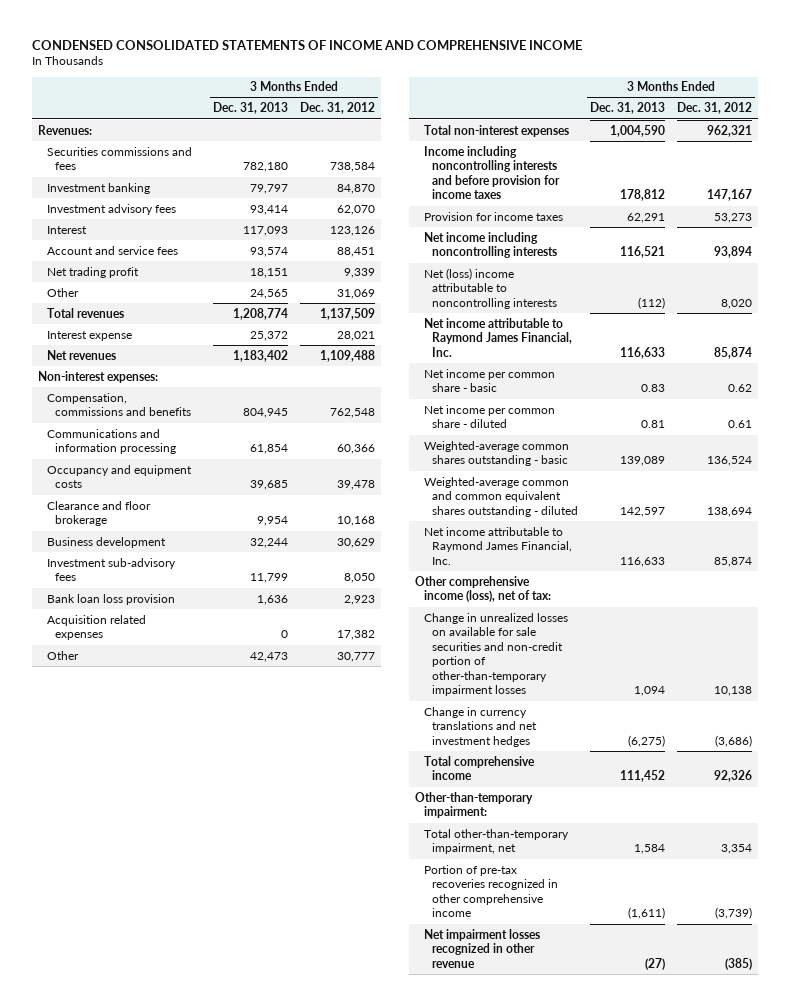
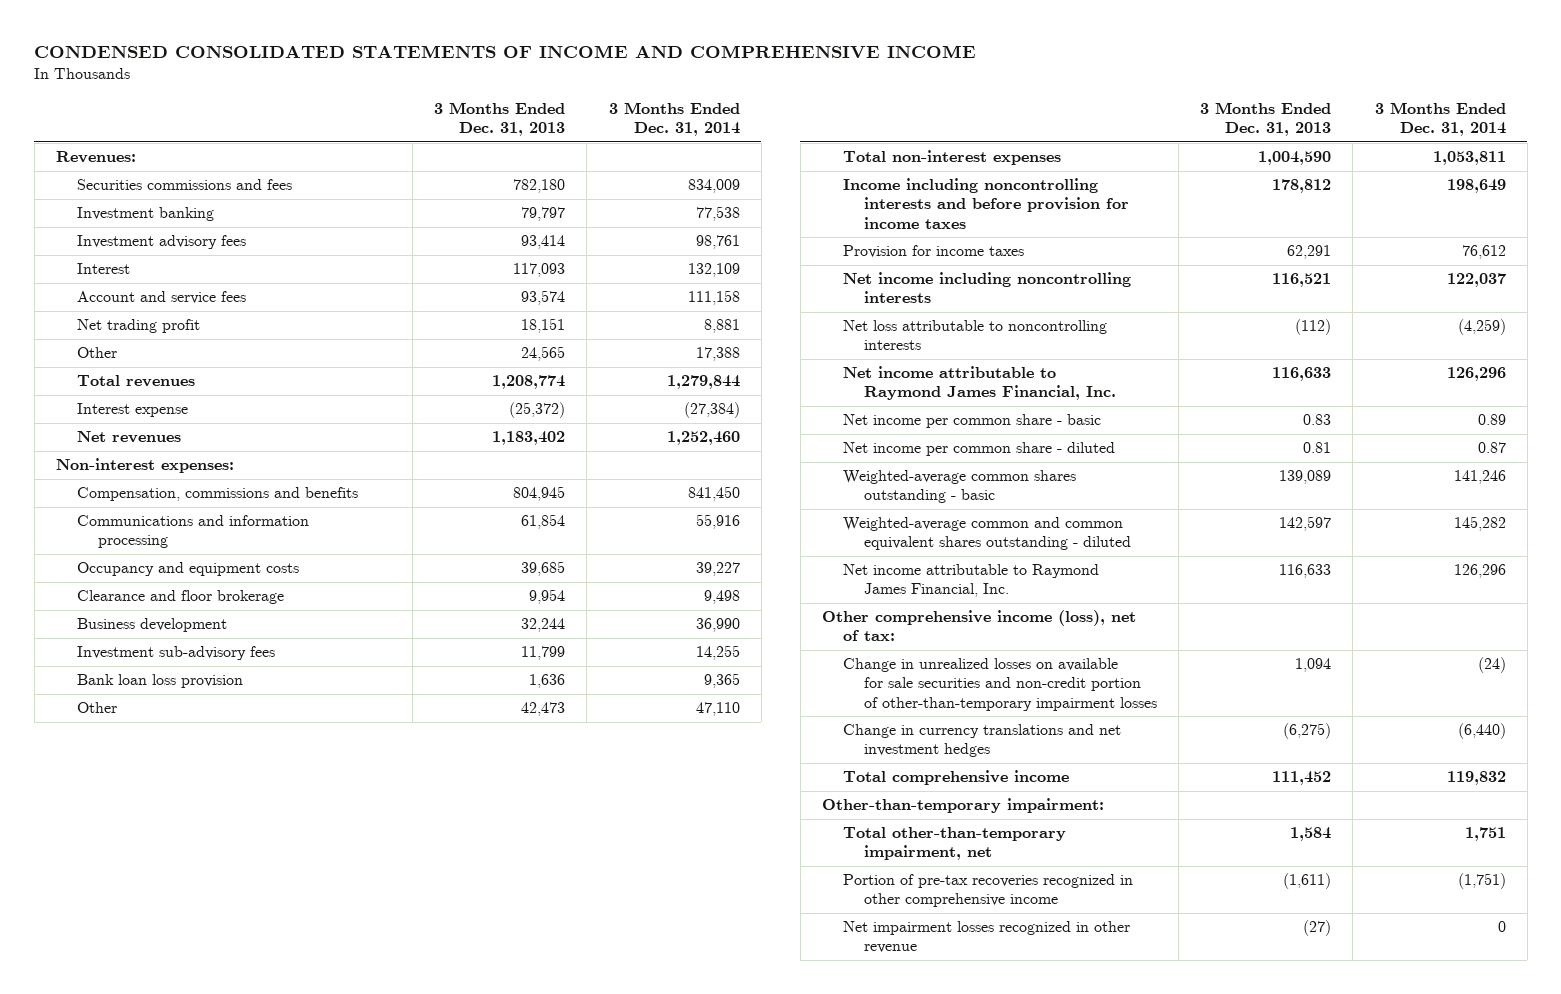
- | 3 Months Ended Dec. 31, 2013 | 3 Months Ended Dec. 31, 2012
+ | 3 Months Ended Dec. 31, 2013 | 3 Months Ended Dec. 31, 2014
- Interest expense | 25,372 | 28,021
+ Interest expense | (25,372) | (27,384)
- Acquisition related expenses | 0 | 17,382
- Net (loss) income attributable to noncontrolling interests | (112) | 8,020
+ Net loss attributable to noncontrolling interests | (112) | (4,259)

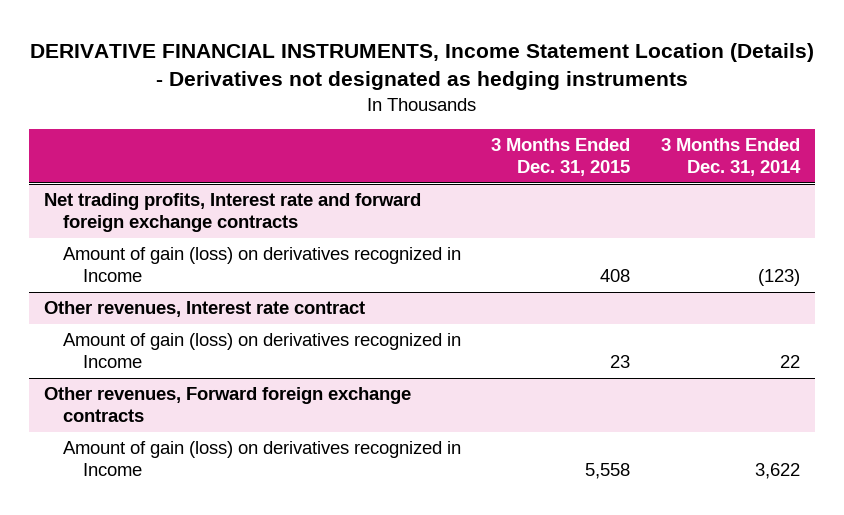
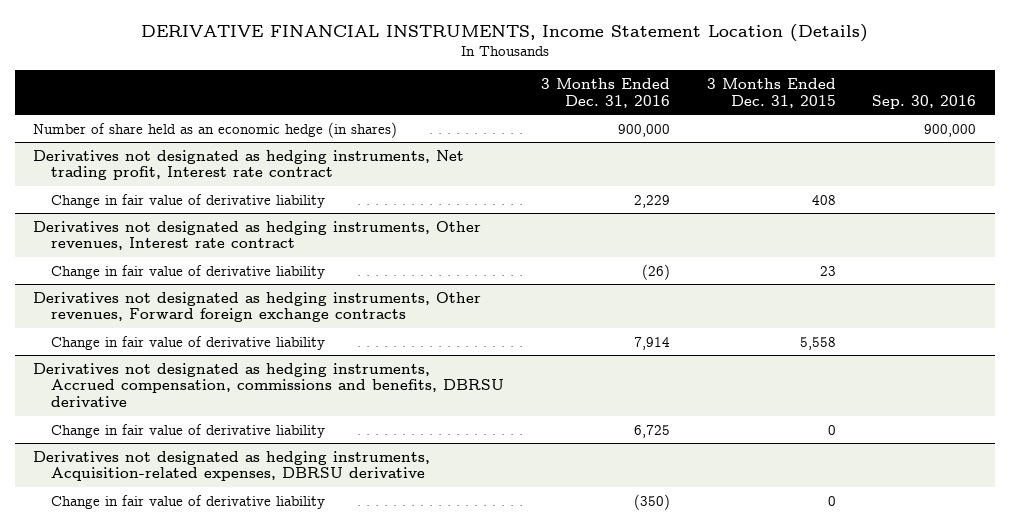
- DERIVATIVE FINANCIAL INSTRUMENTS, Income Statement Location (Details) - Derivatives not designated as hedging instruments
+ DERIVATIVE FINANCIAL INSTRUMENTS, Income Statement Location (Details)
- | 3 Months Ended Dec. 31, 2015 | 3 Months Ended Dec. 31, 2014
+ | 3 Months Ended Dec. 31, 2016 | 3 Months Ended Dec. 31, 2015 | Sep. 30, 2016
- Net trading profits, Interest rate and forward foreign exchange contracts
- Amount of gain (loss) on derivatives recognized in Income | 408 | (123)
- Other revenues, Interest rate contract
- Amount of gain (loss) on derivatives recognized in Income | 23 | 22
- Other revenues, Forward foreign exchange contracts
- Amount of gain (loss) on derivatives recognized in Income | 5,558 | 3,622
+ Number of share held as an economic hedge (in shares) | 900,000 | | 900,000
+ Derivatives not designated as hedging instruments, Net trading profit, Interest rate contract
+ Change in fair value of derivative liability | 2,229 | 408 |
+ Derivatives not designated as hedging instruments, Other revenues, Interest rate contract
+ Change in fair value of derivative liability | (26) | 23 |
+ Derivatives not designated as hedging instruments, Other revenues, Forward foreign exchange contracts
+ Change in fair value of derivative liability | 7,914 | 5,558 |
+ Derivatives not designated as hedging instruments, Accrued compensation, commissions and benefits, DBRSU derivative
+ Change in fair value of derivative liability | 6,725 | 0 |
+ Derivatives not designated as hedging instruments, Acquisition-related expenses, DBRSU derivative
+ Change in fair value of derivative liability | (350) | 0 |

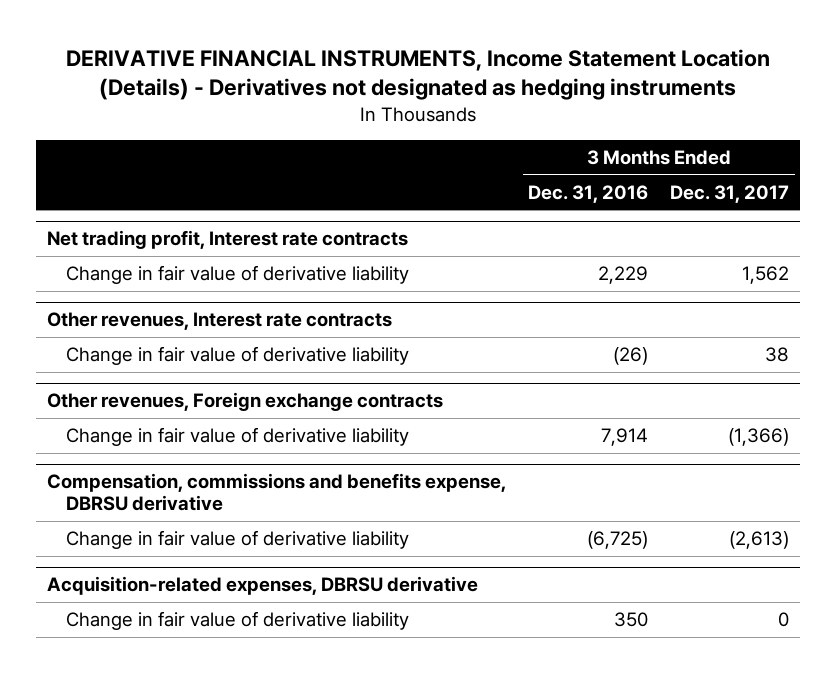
- DERIVATIVE FINANCIAL INSTRUMENTS, Income Statement Location (Details)
+ DERIVATIVE FINANCIAL INSTRUMENTS, Income Statement Location (Details) - Derivatives not designated as hedging instruments
- | 3 Months Ended Dec. 31, 2016 | 3 Months Ended Dec. 31, 2015 | Sep. 30, 2016
+ | 3 Months Ended Dec. 31, 2016 | 3 Months Ended Dec. 31, 2017
- Number of share held as an economic hedge (in shares) | 900,000 | | 900,000
- Derivatives not designated as hedging instruments, Net trading profit, Interest rate contract
+ Net trading profit, Interest rate contracts
- Derivatives not designated as hedging instruments, Other revenues, Interest rate contract
+ Other revenues, Interest rate contracts
- Derivatives not designated as hedging instruments, Other revenues, Forward foreign exchange contracts
+ Other revenues, Foreign exchange contracts
- Derivatives not designated as hedging instruments, Accrued compensation, commissions and benefits, DBRSU derivative
- Change in fair value of derivative liability | 6,725 | 0 |
- Derivatives not designated as hedging instruments, Acquisition-related expenses, DBRSU derivative
- Change in fair value of derivative liability | (350) | 0 |
+ Compensation, commissions and benefits expense, DBRSU derivative
+ Change in fair value of derivative liability | (6,725) | (2,613)
+ Acquisition-related expenses, DBRSU derivative
+ Change in fair value of derivative liability | 350 | 0

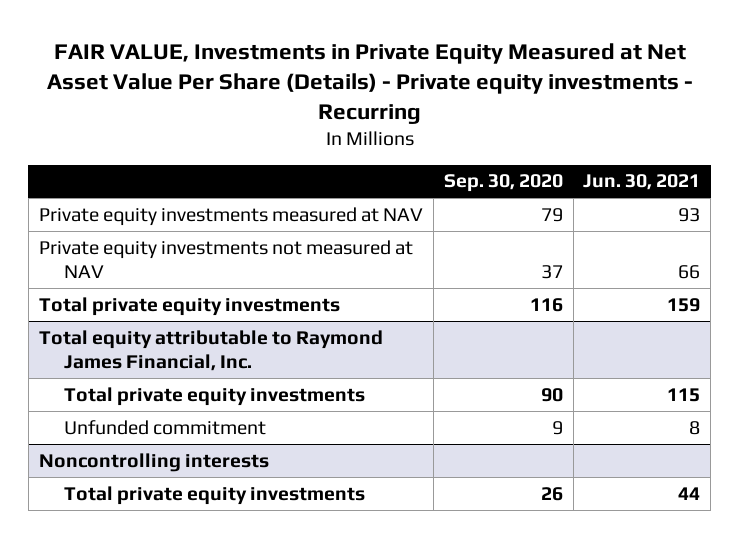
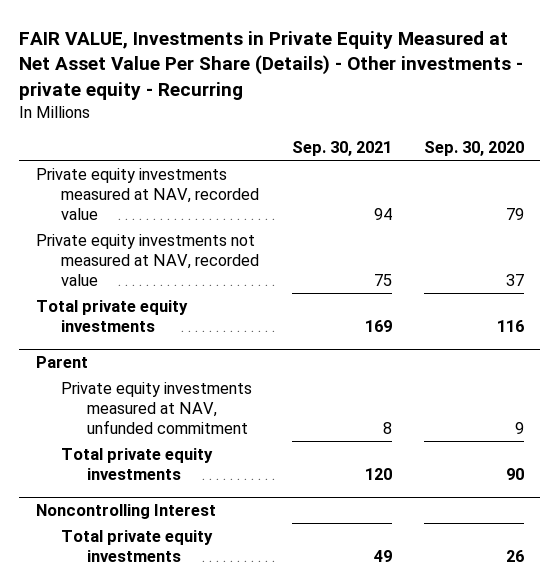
- FAIR VALUE, Investments in Private Equity Measured at Net Asset Value Per Share (Details) - Private equity investments - Recurring
+ FAIR VALUE, Investments in Private Equity Measured at Net Asset Value Per Share (Details) - Other investments - private equity - Recurring
- | Sep. 30, 2020 | Jun. 30, 2021
+ | Sep. 30, 2021 | Sep. 30, 2020
- Private equity investments measured at NAV | 79 | 93
- Private equity investments not measured at NAV | 37 | 66
+ Private equity investments measured at NAV, recorded value | 94 | 79
+ Private equity investments not measured at NAV, recorded value | 75 | 37
- Total equity attributable to Raymond James Financial, Inc.
+ Parent
+ Private equity investments measured at NAV, unfunded commitment | 8 | 9
- Unfunded commitment | 9 | 8
- Noncontrolling interests
+ Noncontrolling Interest

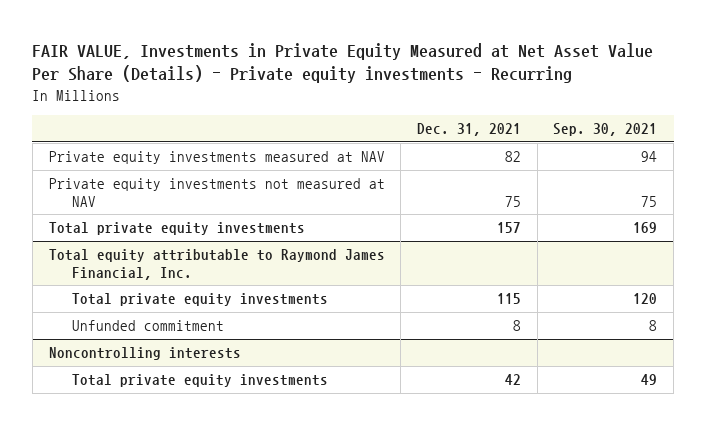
- FAIR VALUE, Investments in Private Equity Measured at Net Asset Value Per Share (Details) - Other investments - private equity - Recurring
+ FAIR VALUE, Investments in Private Equity Measured at Net Asset Value Per Share (Details) - Private equity investments - Recurring
- | Sep. 30, 2021 | Sep. 30, 2020
+ | Dec. 31, 2021 | Sep. 30, 2021
- Private equity investments measured at NAV, recorded value | 94 | 79
- Private equity investments not measured at NAV, recorded value | 75 | 37
+ Private equity investments measured at NAV | 82 | 94
+ Private equity investments not measured at NAV | 75 | 75
- Parent
- Private equity investments measured at NAV, unfunded commitment | 8 | 9
+ Total equity attributable to Raymond James Financial, Inc.
- Noncontrolling Interest
+ Unfunded commitment | 8 | 8
+ Noncontrolling interests

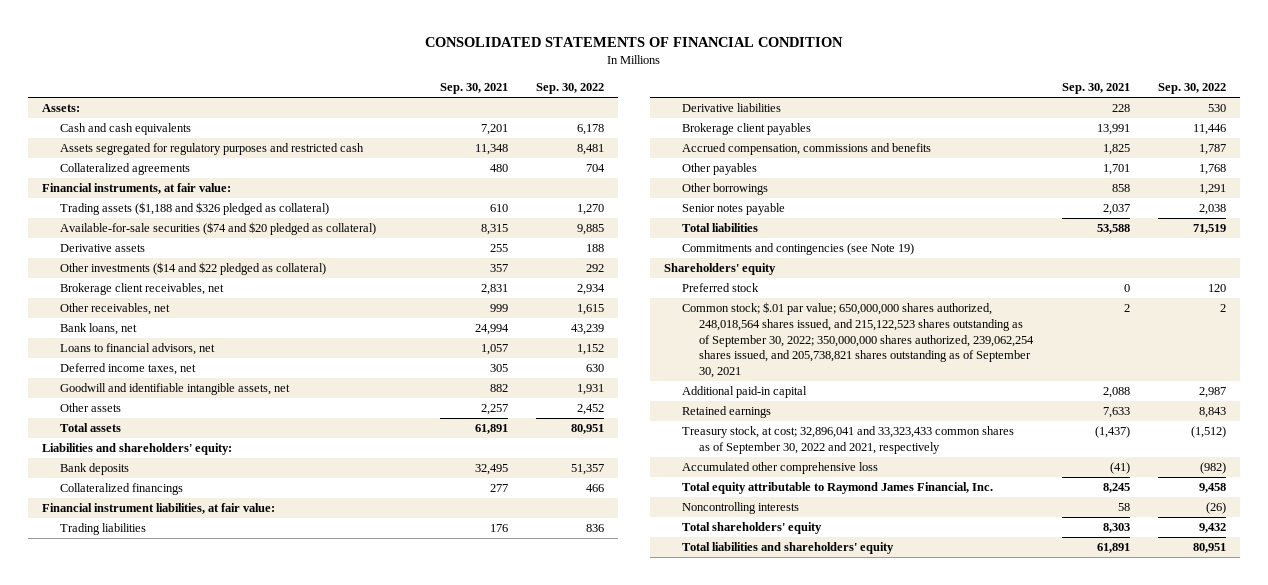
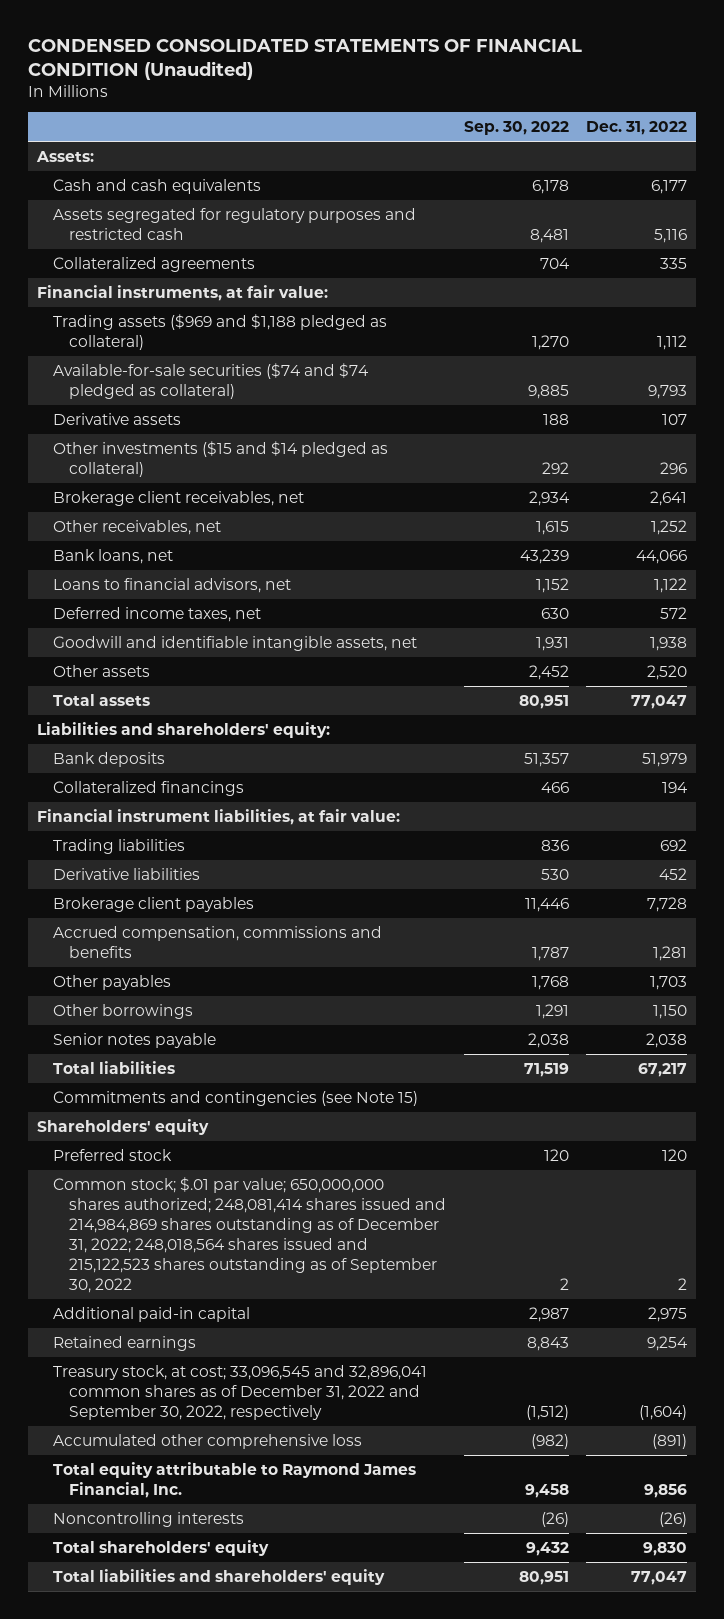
- CONSOLIDATED STATEMENTS OF FINANCIAL CONDITION
+ CONDENSED CONSOLIDATED STATEMENTS OF FINANCIAL CONDITION (Unaudited)
- | Sep. 30, 2021 | Sep. 30, 2022
+ | Sep. 30, 2022 | Dec. 31, 2022
- Trading assets ($1,188 and $326 pledged as collateral) | 610 | 1,270
- Available-for-sale securities ($74 and $20 pledged as collateral) | 8,315 | 9,885
+ Trading assets ($969 and $1,188 pledged as collateral) | 1,270 | 1,112
+ Available-for-sale securities ($74 and $74 pledged as collateral) | 9,885 | 9,793
- Other investments ($14 and $22 pledged as collateral) | 357 | 292
+ Other investments ($15 and $14 pledged as collateral) | 292 | 296
- Commitments and contingencies (see Note 19)
+ Commitments and contingencies (see Note 15)
- Common stock; $.01 par value; 650,000,000 shares authorized, 248,018,564 shares issued, and 215,122,523 shares outstanding as of September 30, 2022; 350,000,000 shares authorized, 239,062,254 shares issued, and 205,738,821 shares outstanding as of September 30, 2021 | 2 | 2
+ Common stock; $.01 par value; 650,000,000 shares authorized; 248,081,414 shares issued and 214,984,869 shares outstanding as of December 31, 2022; 248,018,564 shares issued and 215,122,523 shares outstanding as of September 30, 2022 | 2 | 2
- Treasury stock, at cost; 32,896,041 and 33,323,433 common shares as of September 30, 2022 and 2021, respectively | (1,437) | (1,512)
+ Treasury stock, at cost; 33,096,545 and 32,896,041 common shares as of December 31, 2022 and September 30, 2022, respectively | (1,512) | (1,604)

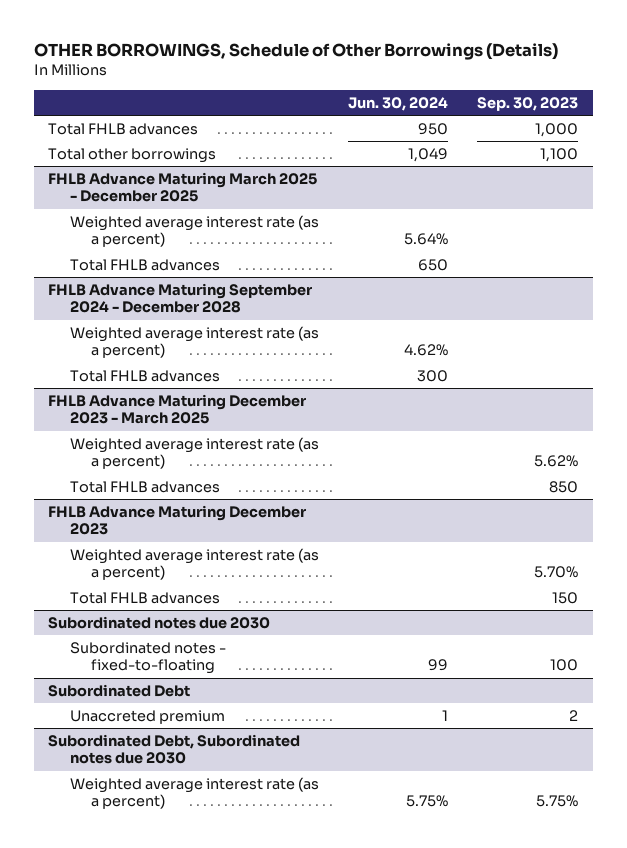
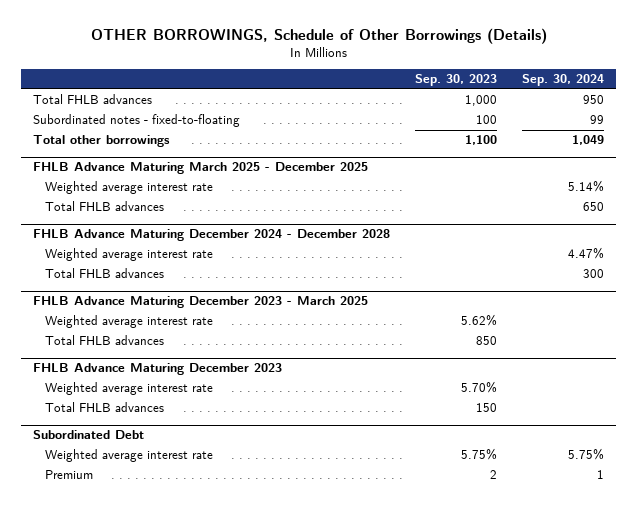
- | Jun. 30, 2024 | Sep. 30, 2023
+ | Sep. 30, 2023 | Sep. 30, 2024
+ Subordinated notes - fixed-to-floating | 100 | 99
@ FHLB Advance Maturing March 2025 - December 2025
- Weighted average interest rate (as a percent) | 5.64% |
+ Weighted average interest rate | | 5.14%
- FHLB Advance Maturing September 2024 - December 2028
- Weighted average interest rate (as a percent) | 4.62% |
+ FHLB Advance Maturing December 2024 - December 2028
+ Weighted average interest rate | | 4.47%
@ FHLB Advance Maturing December 2023 - March 2025
- Weighted average interest rate (as a percent) | | 5.62%
+ Weighted average interest rate | 5.62% |
@ FHLB Advance Maturing December 2023
- Weighted average interest rate (as a percent) | | 5.70%
+ Weighted average interest rate | 5.70% |
- Subordinated notes due 2030
- Subordinated notes - fixed-to-floating | 99 | 100
@ Subordinated Debt
- Unaccreted premium | 1 | 2
- Subordinated Debt, Subordinated notes due 2030
- Weighted average interest rate (as a percent) | 5.75% | 5.75%
@ Subordinated Debt
+ Weighted average interest rate | 5.75% | 5.75%
+ Premium | 2 | 1

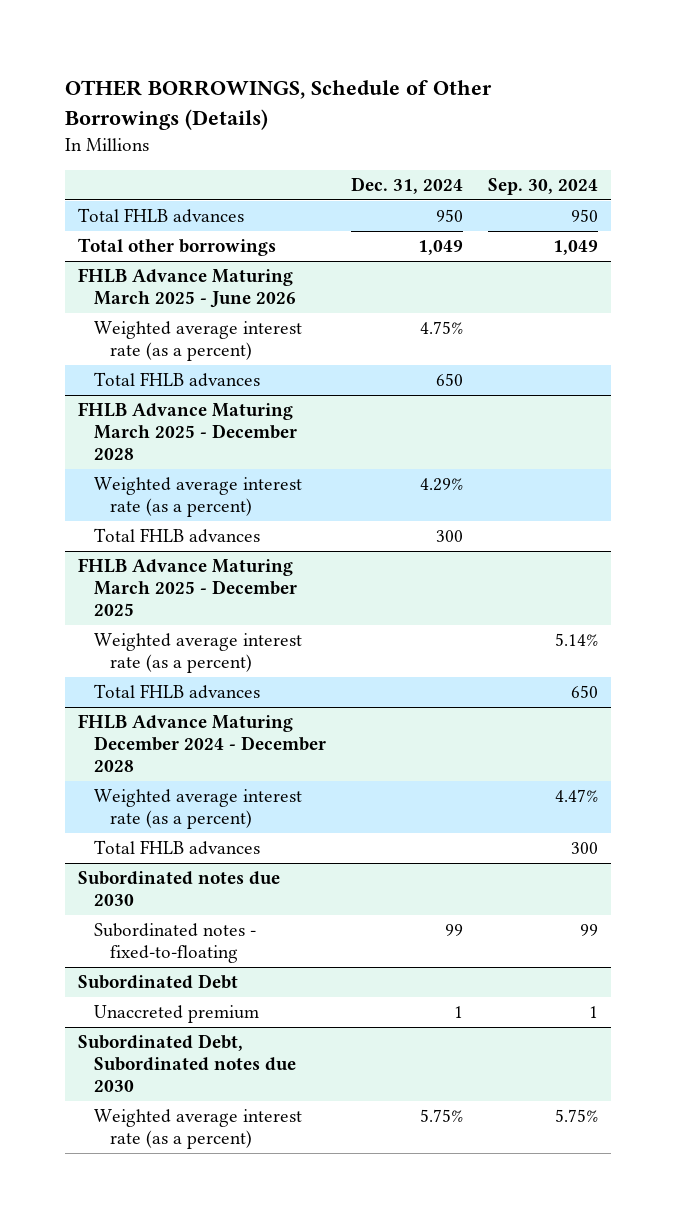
- | Sep. 30, 2023 | Sep. 30, 2024
+ | Dec. 31, 2024 | Sep. 30, 2024
- Subordinated notes - fixed-to-floating | 100 | 99
+ FHLB Advance Maturing March 2025 - June 2026
+ Weighted average interest rate (as a percent) | 4.75% |
+ Total FHLB advances | 650 |
+ FHLB Advance Maturing March 2025 - December 2028
+ Weighted average interest rate (as a percent) | 4.29% |
+ Total FHLB advances | 300 |
@ FHLB Advance Maturing March 2025 - December 2025
- Weighted average interest rate | | 5.14%
+ Weighted average interest rate (as a percent) | | 5.14%
@ FHLB Advance Maturing December 2024 - December 2028
- Weighted average interest rate | | 4.47%
+ Weighted average interest rate (as a percent) | | 4.47%
- FHLB Advance Maturing December 2023 - March 2025
- Weighted average interest rate | 5.62% |
- Total FHLB advances | 850 |
- FHLB Advance Maturing December 2023
- Weighted average interest rate | 5.70% |
- Total FHLB advances | 150 |
+ Subordinated notes due 2030
+ Subordinated notes - fixed-to-floating | 99 | 99
@ Subordinated Debt
- Weighted average interest rate | 5.75% | 5.75%
- Premium | 2 | 1
+ Unaccreted premium | 1 | 1
+ Subordinated Debt, Subordinated notes due 2030
+ Weighted average interest rate (as a percent) | 5.75% | 5.75%

